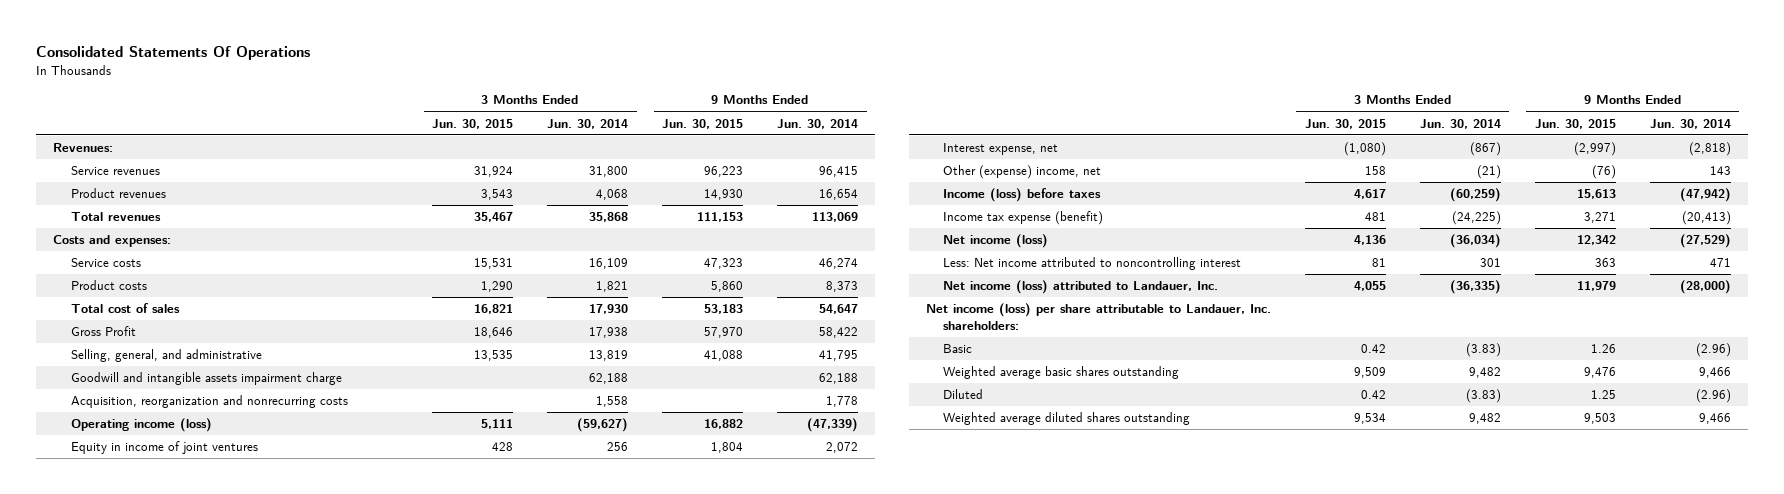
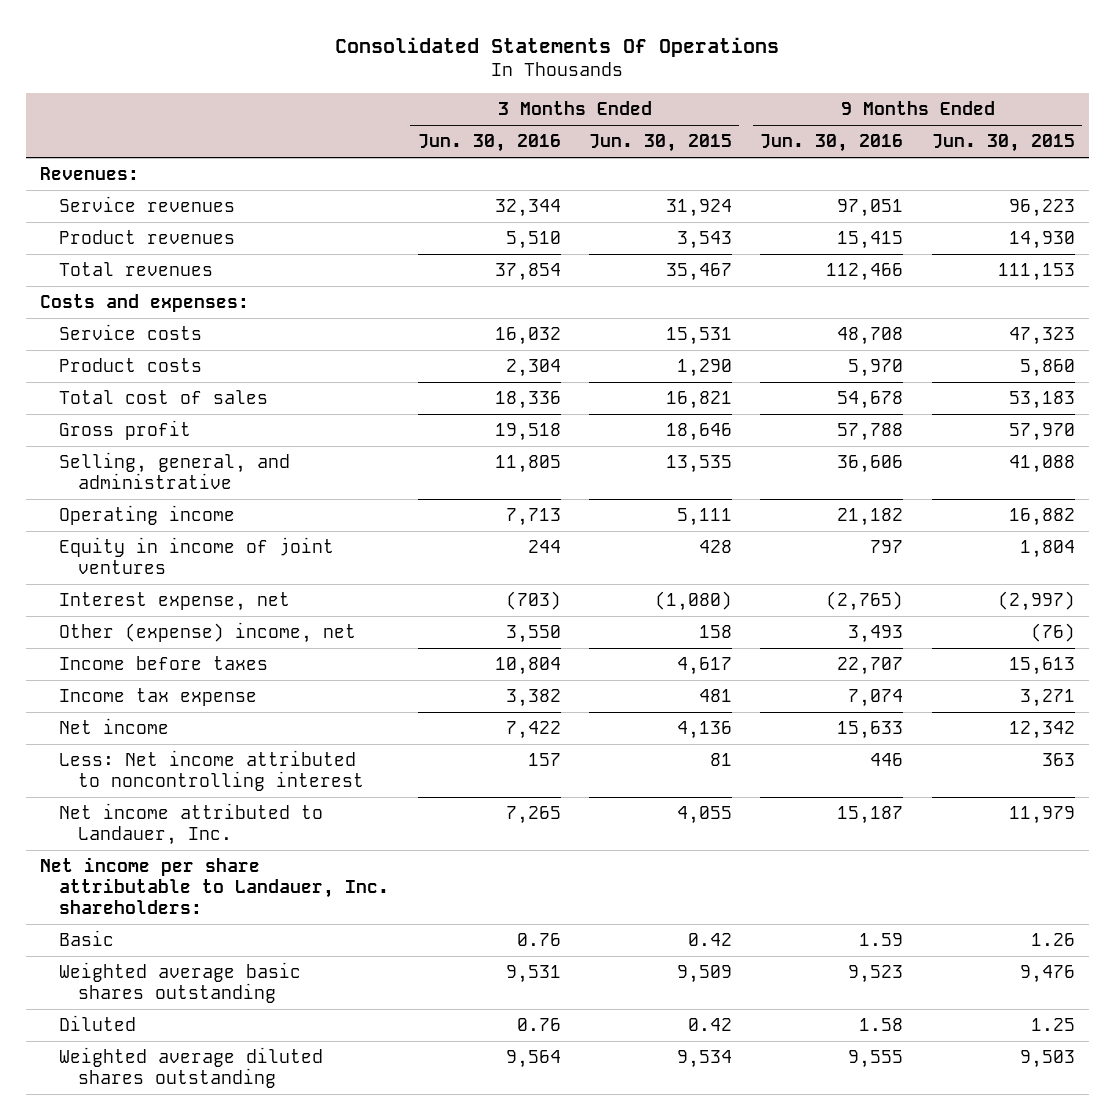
- | 3 Months Ended Jun. 30, 2015 | 3 Months Ended Jun. 30, 2014 | 9 Months Ended Jun. 30, 2015 | 9 Months Ended Jun. 30, 2014
+ | 3 Months Ended Jun. 30, 2016 | 3 Months Ended Jun. 30, 2015 | 9 Months Ended Jun. 30, 2016 | 9 Months Ended Jun. 30, 2015
- Gross Profit | 18,646 | 17,938 | 57,970 | 58,422
+ Gross profit | 19,518 | 18,646 | 57,788 | 57,970
- Goodwill and intangible assets impairment charge | | 62,188 | | 62,188
- Acquisition, reorganization and nonrecurring costs | | 1,558 | | 1,778
- Operating income (loss) | 5,111 | (59,627) | 16,882 | (47,339)
+ Operating income | 7,713 | 5,111 | 21,182 | 16,882
- Income (loss) before taxes | 4,617 | (60,259) | 15,613 | (47,942)
- Income tax expense (benefit) | 481 | (24,225) | 3,271 | (20,413)
- Net income (loss) | 4,136 | (36,034) | 12,342 | (27,529)
+ Income before taxes | 10,804 | 4,617 | 22,707 | 15,613
+ Income tax expense | 3,382 | 481 | 7,074 | 3,271
+ Net income | 7,422 | 4,136 | 15,633 | 12,342
- Net income (loss) attributed to Landauer, Inc. | 4,055 | (36,335) | 11,979 | (28,000)
- Net income (loss) per share attributable to Landauer, Inc. shareholders:
+ Net income attributed to Landauer, Inc. | 7,265 | 4,055 | 15,187 | 11,979
+ Net income per share attributable to Landauer, Inc. shareholders:

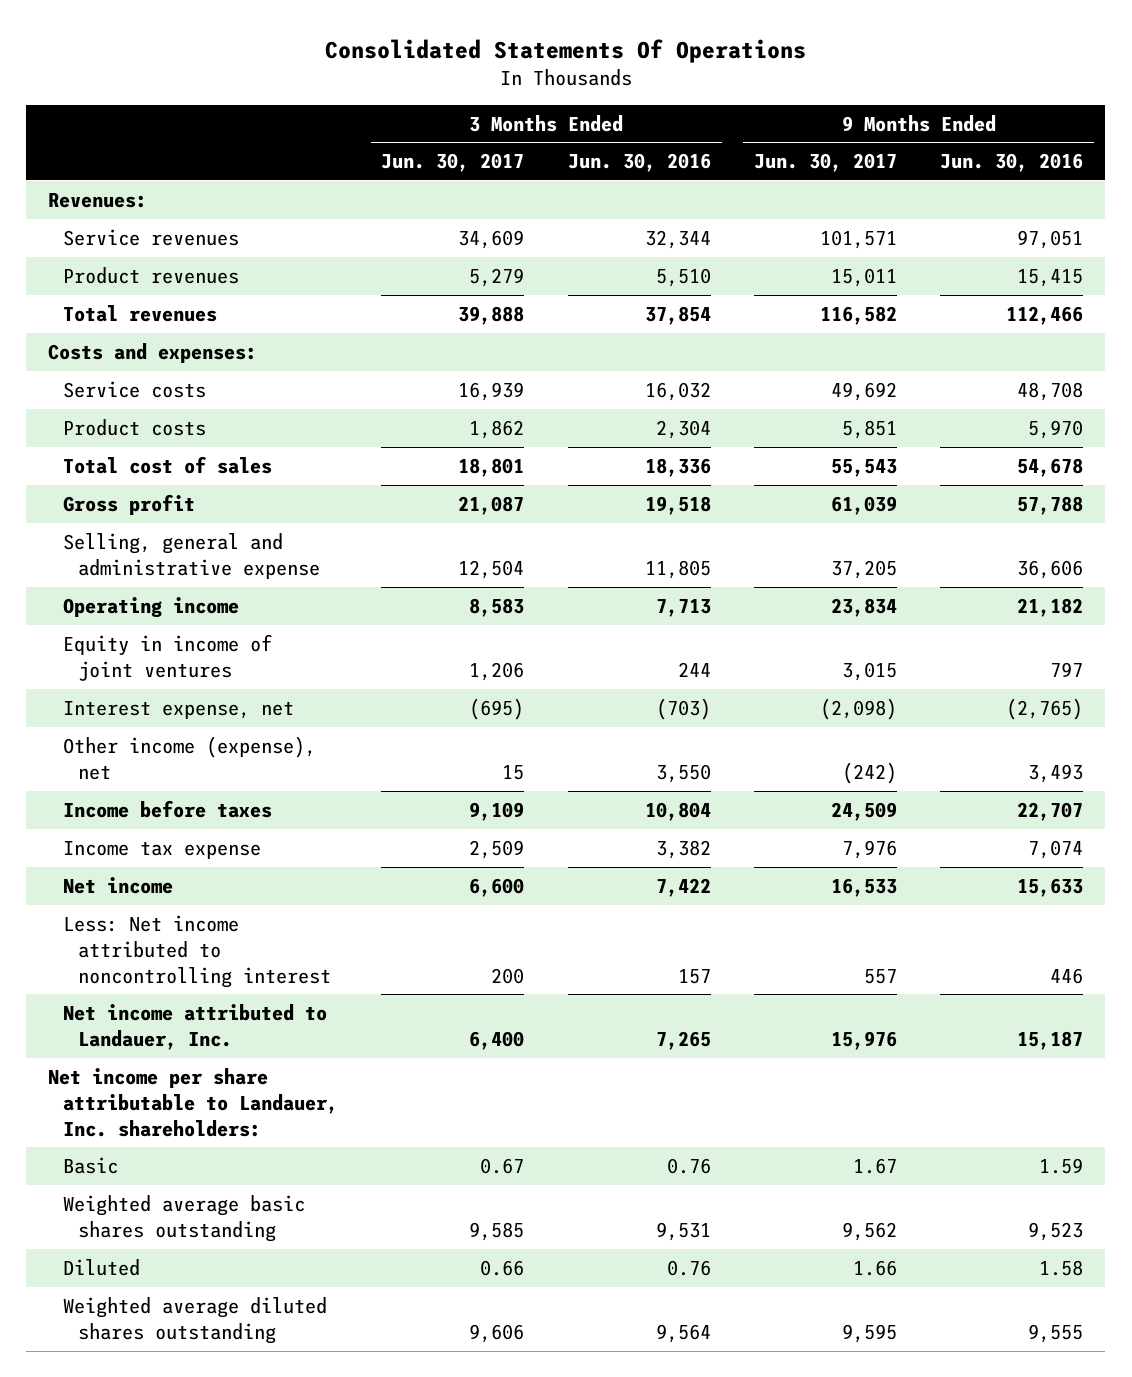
- | 3 Months Ended Jun. 30, 2016 | 3 Months Ended Jun. 30, 2015 | 9 Months Ended Jun. 30, 2016 | 9 Months Ended Jun. 30, 2015
+ | 3 Months Ended Jun. 30, 2017 | 3 Months Ended Jun. 30, 2016 | 9 Months Ended Jun. 30, 2017 | 9 Months Ended Jun. 30, 2016
- Selling, general, and administrative | 11,805 | 13,535 | 36,606 | 41,088
+ Selling, general and administrative expense | 12,504 | 11,805 | 37,205 | 36,606
- Other (expense) income, net | 3,550 | 158 | 3,493 | (76)
+ Other income (expense), net | 15 | 3,550 | (242) | 3,493

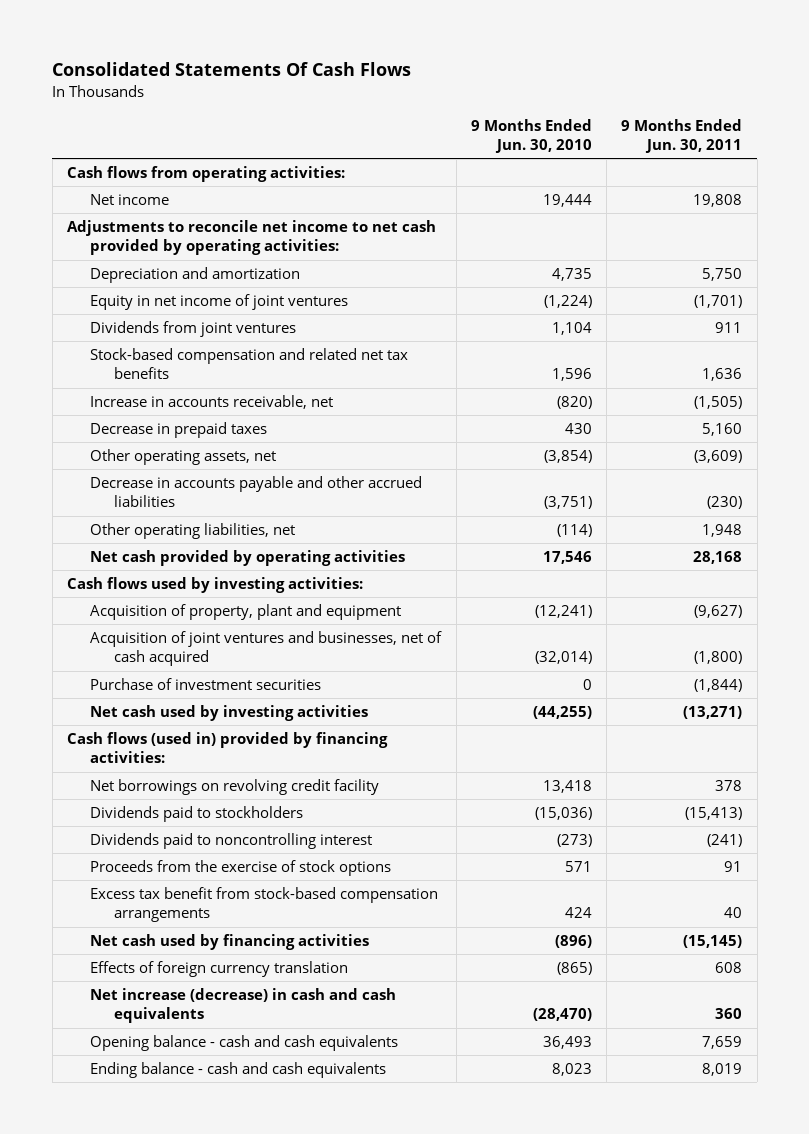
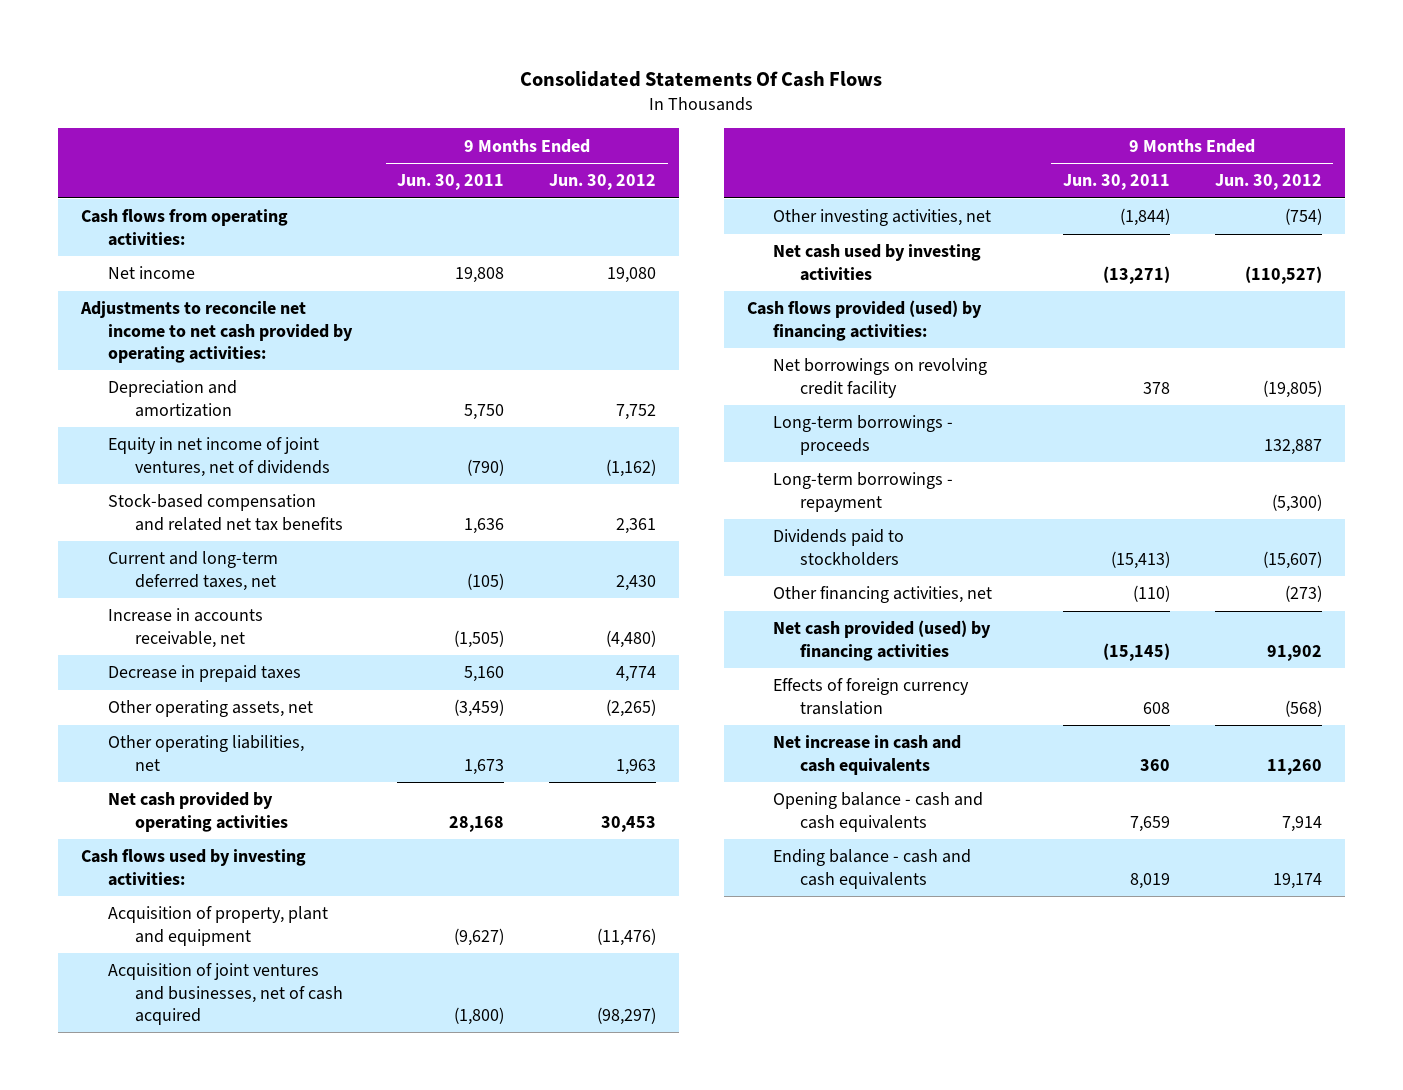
- | 9 Months Ended Jun. 30, 2010 | 9 Months Ended Jun. 30, 2011
+ | 9 Months Ended Jun. 30, 2011 | 9 Months Ended Jun. 30, 2012
- Equity in net income of joint ventures | (1,224) | (1,701)
- Dividends from joint ventures | 1,104 | 911
+ Equity in net income of joint ventures, net of dividends | (790) | (1,162)
+ Current and long-term deferred taxes, net | (105) | 2,430
- Other operating assets, net | (3,854) | (3,609)
- Decrease in accounts payable and other accrued liabilities | (3,751) | (230)
- Other operating liabilities, net | (114) | 1,948
+ Other operating assets, net | (3,459) | (2,265)
+ Other operating liabilities, net | 1,673 | 1,963
- Purchase of investment securities | 0 | (1,844)
+ Other investing activities, net | (1,844) | (754)
- Cash flows (used in) provided by financing activities:
+ Cash flows provided (used) by financing activities:
+ Long-term borrowings - proceeds | | 132,887
+ Long-term borrowings - repayment | | (5,300)
- Dividends paid to noncontrolling interest | (273) | (241)
- Proceeds from the exercise of stock options | 571 | 91
- Excess tax benefit from stock-based compensation arrangements | 424 | 40
- Net cash used by financing activities | (896) | (15,145)
+ Other financing activities, net | (110) | (273)
+ Net cash provided (used) by financing activities | (15,145) | 91,902
- Net increase (decrease) in cash and cash equivalents | (28,470) | 360
+ Net increase in cash and cash equivalents | 360 | 11,260

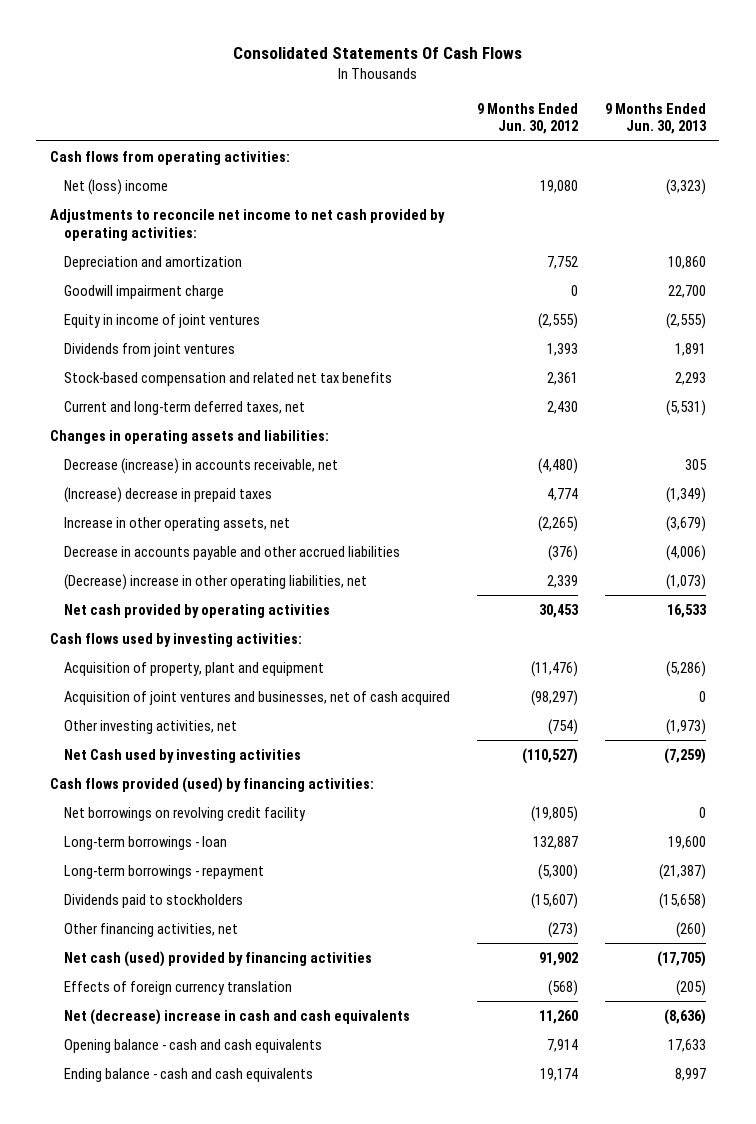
- | 9 Months Ended Jun. 30, 2011 | 9 Months Ended Jun. 30, 2012
+ | 9 Months Ended Jun. 30, 2012 | 9 Months Ended Jun. 30, 2013
- Net income | 19,808 | 19,080
+ Net (loss) income | 19,080 | (3,323)
- Equity in net income of joint ventures, net of dividends | (790) | (1,162)
+ Goodwill impairment charge | 0 | 22,700
+ Equity in income of joint ventures | (2,555) | (2,555)
+ Dividends from joint ventures | 1,393 | 1,891
- Increase in accounts receivable, net | (1,505) | (4,480)
- Decrease in prepaid taxes | 5,160 | 4,774
- Other operating assets, net | (3,459) | (2,265)
- Other operating liabilities, net | 1,673 | 1,963
+ Changes in operating assets and liabilities:
+ Decrease (increase) in accounts receivable, net | (4,480) | 305
+ (Increase) decrease in prepaid taxes | 4,774 | (1,349)
+ Increase in other operating assets, net | (2,265) | (3,679)
+ Decrease in accounts payable and other accrued liabilities | (376) | (4,006)
+ (Decrease) increase in other operating liabilities, net | 2,339 | (1,073)
- Net cash used by investing activities | (13,271) | (110,527)
+ Net Cash used by investing activities | (110,527) | (7,259)
- Long-term borrowings - proceeds | | 132,887
+ Long-term borrowings - loan | 132,887 | 19,600
- Net cash provided (used) by financing activities | (15,145) | 91,902
+ Net cash (used) provided by financing activities | 91,902 | (17,705)
- Net increase in cash and cash equivalents | 360 | 11,260
+ Net (decrease) increase in cash and cash equivalents | 11,260 | (8,636)

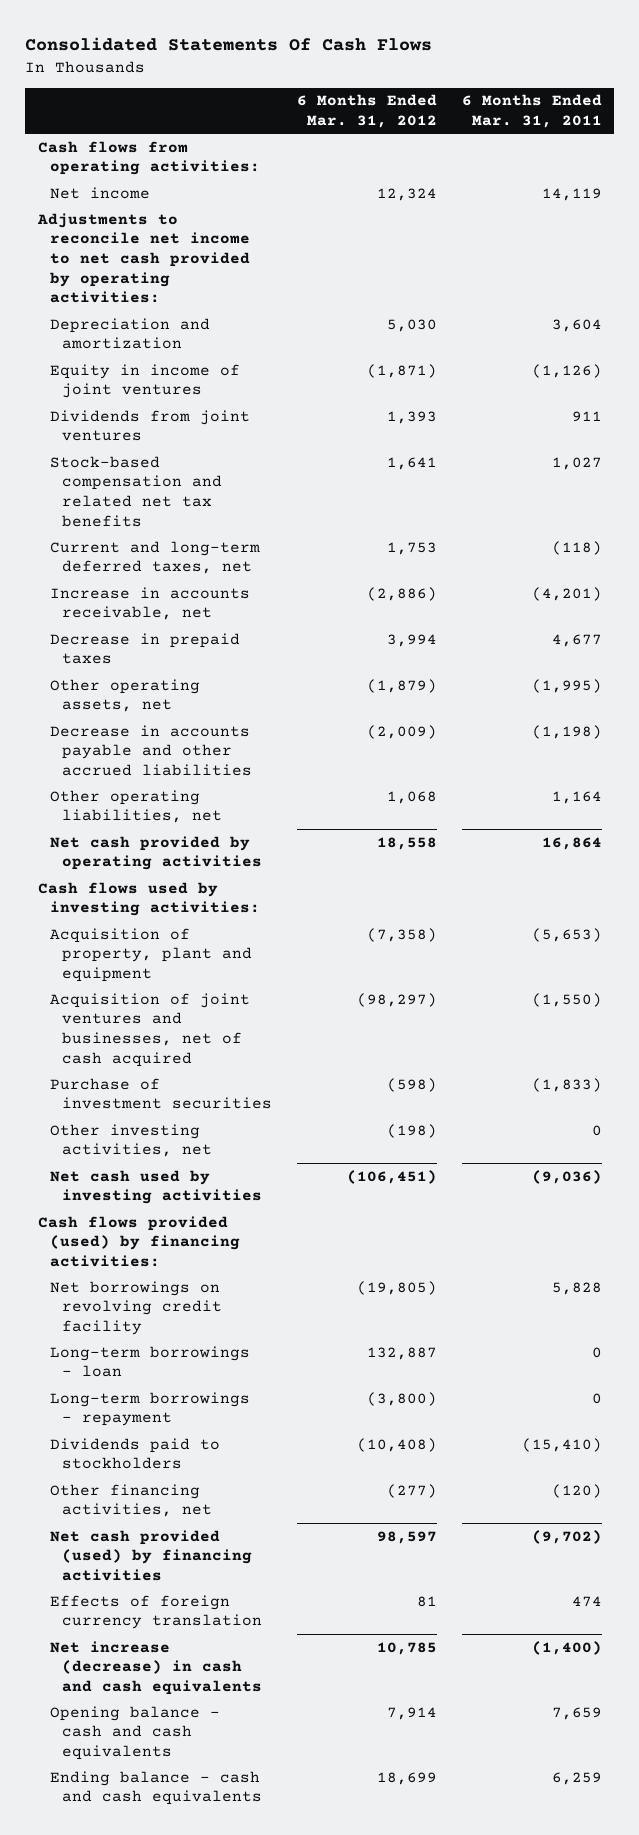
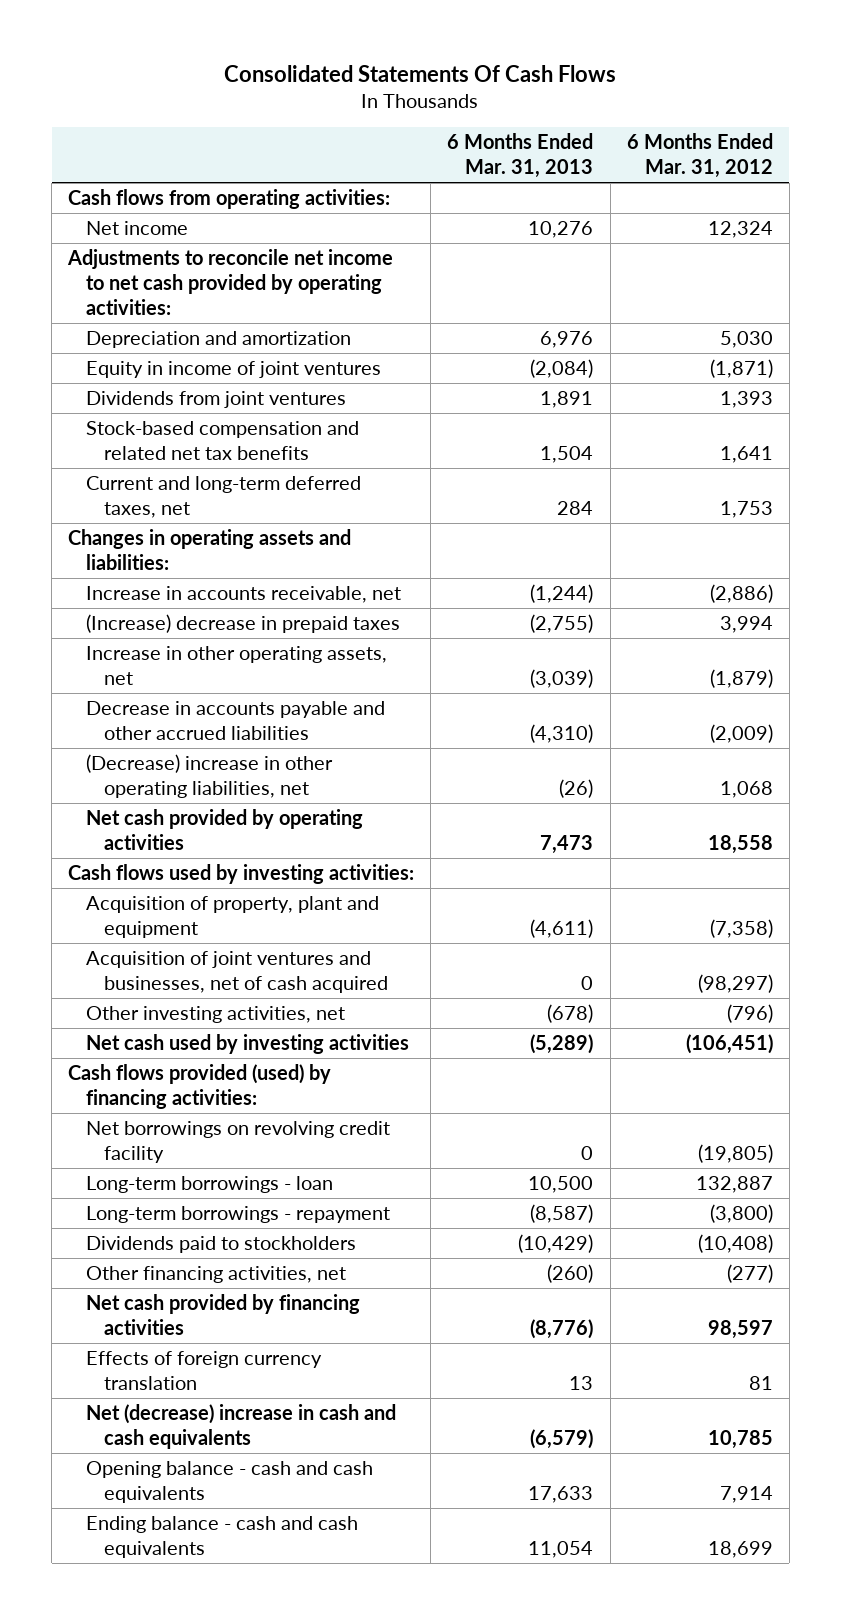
- | 6 Months Ended Mar. 31, 2012 | 6 Months Ended Mar. 31, 2011
+ | 6 Months Ended Mar. 31, 2013 | 6 Months Ended Mar. 31, 2012
+ Changes in operating assets and liabilities:
- Decrease in prepaid taxes | 3,994 | 4,677
- Other operating assets, net | (1,879) | (1,995)
+ (Increase) decrease in prepaid taxes | (2,755) | 3,994
+ Increase in other operating assets, net | (3,039) | (1,879)
- Other operating liabilities, net | 1,068 | 1,164
+ (Decrease) increase in other operating liabilities, net | (26) | 1,068
- Purchase of investment securities | (598) | (1,833)
- Other investing activities, net | (198) | 0
+ Other investing activities, net | (678) | (796)
- Net cash provided (used) by financing activities | 98,597 | (9,702)
+ Net cash provided by financing activities | (8,776) | 98,597
- Net increase (decrease) in cash and cash equivalents | 10,785 | (1,400)
+ Net (decrease) increase in cash and cash equivalents | (6,579) | 10,785

